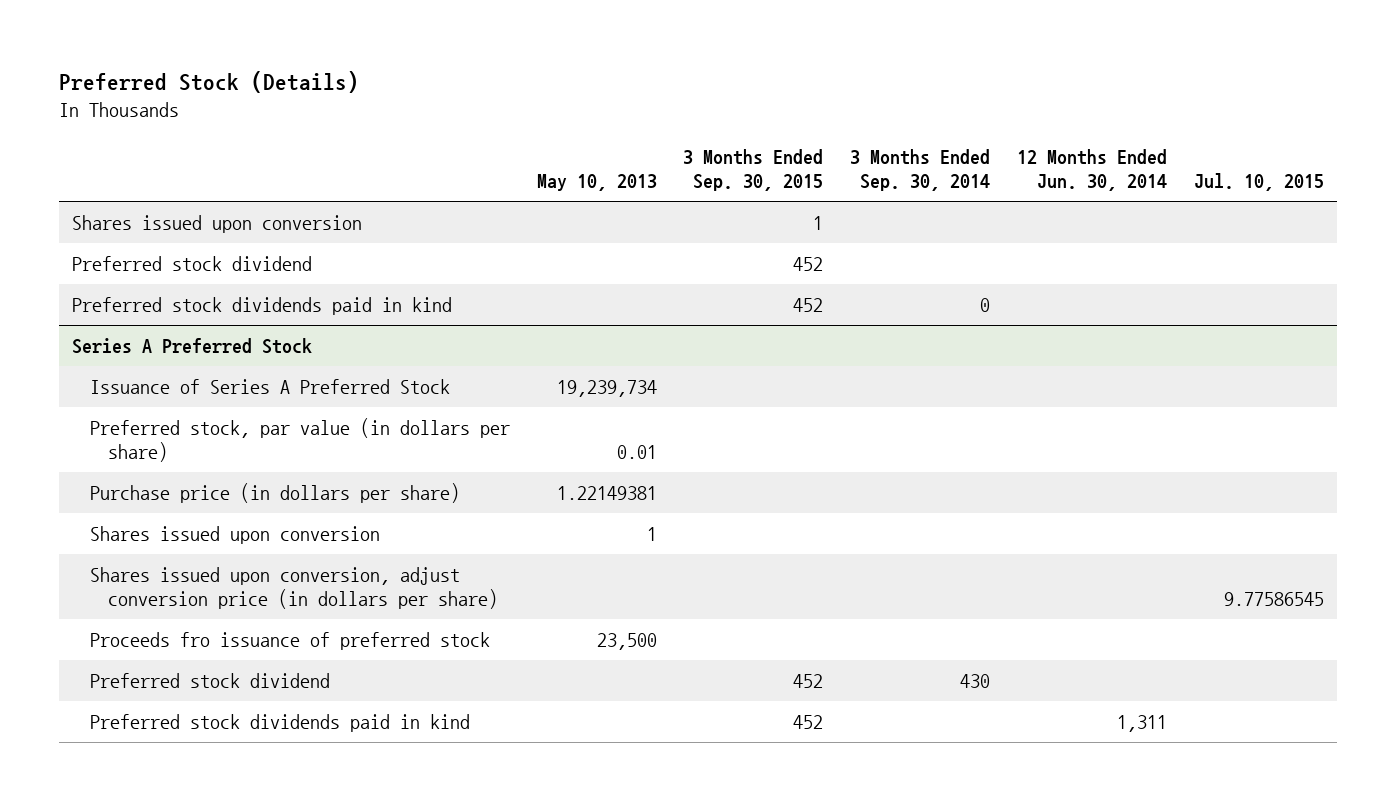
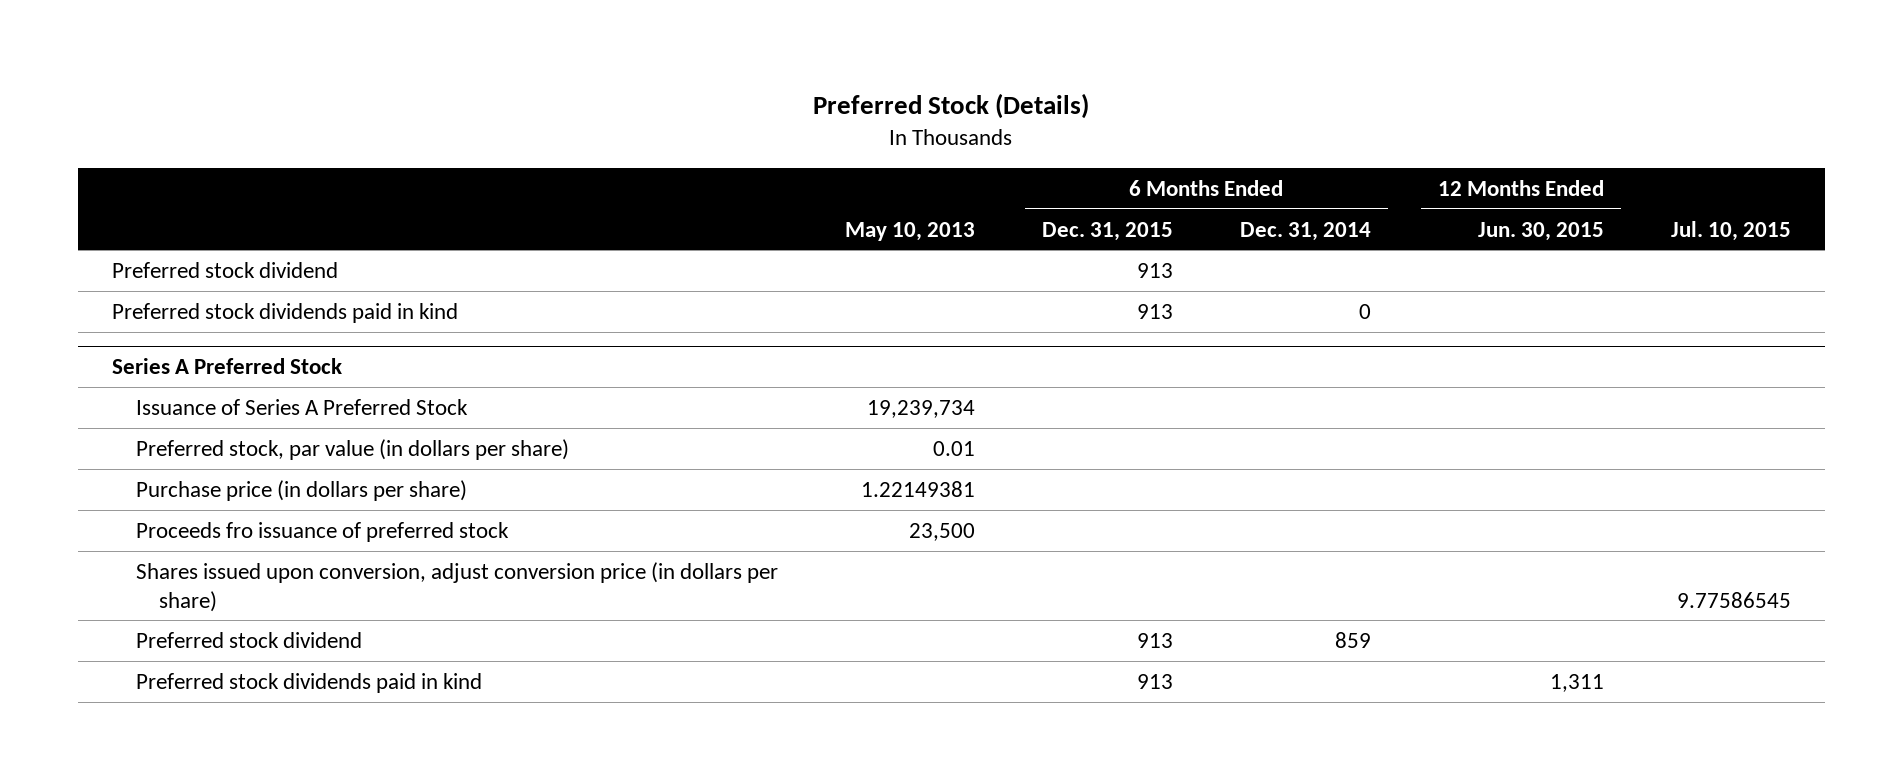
- | May 10, 2013 | 3 Months Ended Sep. 30, 2015 | 3 Months Ended Sep. 30, 2014 | 12 Months Ended Jun. 30, 2014 | Jul. 10, 2015
+ | May 10, 2013 | 6 Months Ended Dec. 31, 2015 | 6 Months Ended Dec. 31, 2014 | 12 Months Ended Jun. 30, 2015 | Jul. 10, 2015
- Shares issued upon conversion | | 1 | | |
@ Series A Preferred Stock
- Shares issued upon conversion | 1 | | | |
moved down: Shares issued upon conversion, adjust conversion price (in dollars per share) | | | | | 9.77586545

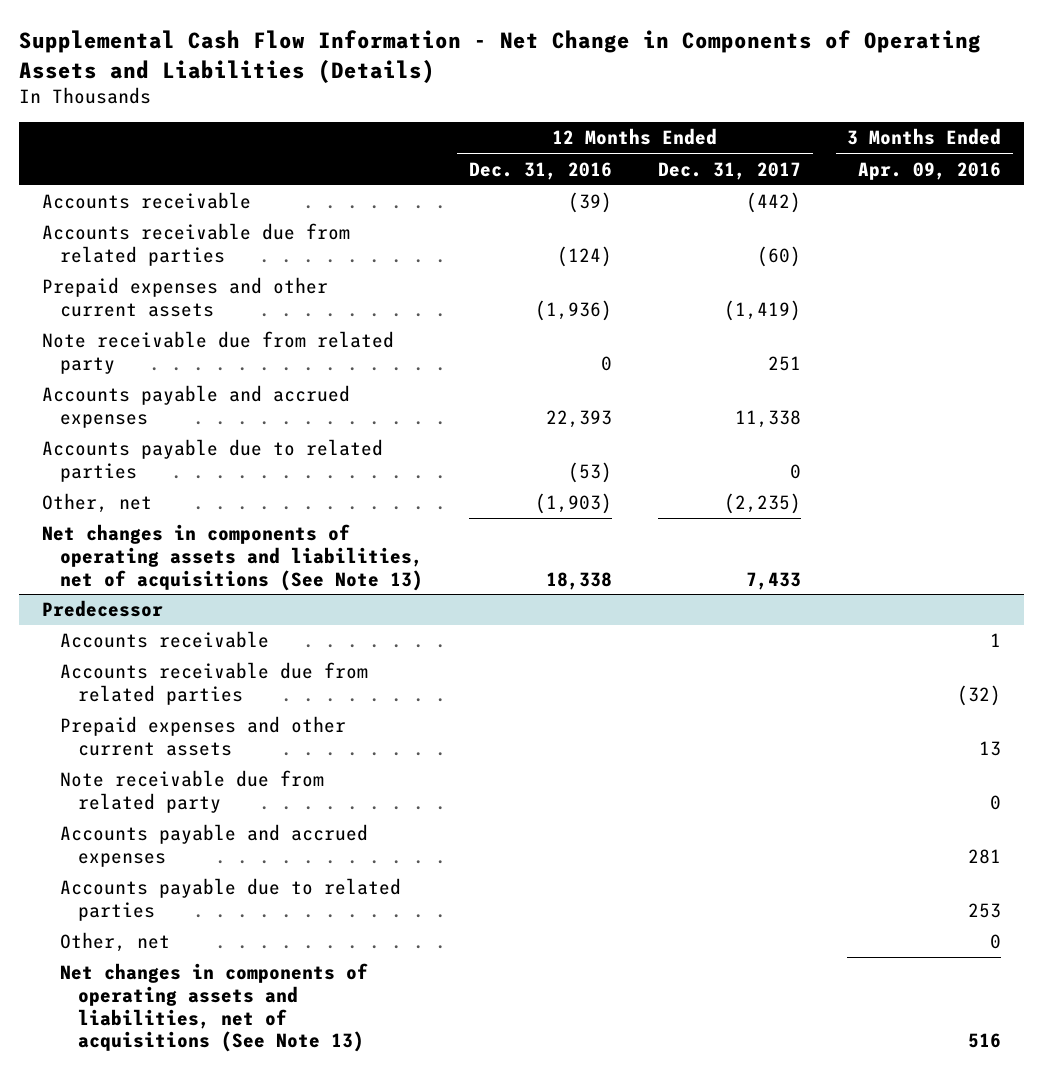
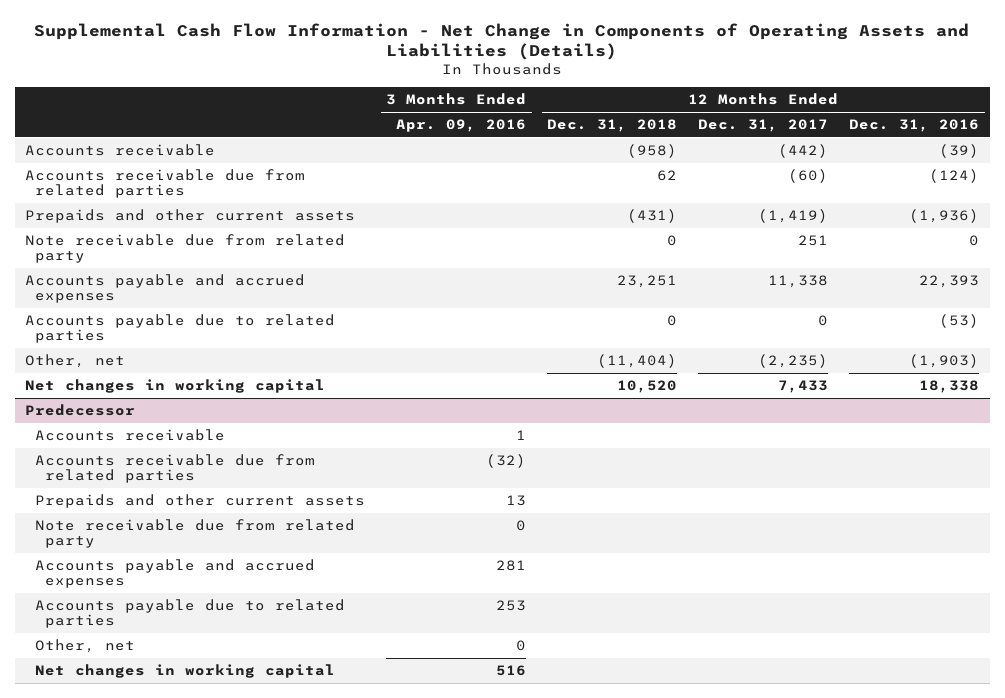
- | 12 Months Ended Dec. 31, 2016 | 12 Months Ended Dec. 31, 2017 | 3 Months Ended Apr. 09, 2016
+ | 3 Months Ended Apr. 09, 2016 | 12 Months Ended Dec. 31, 2018 | 12 Months Ended Dec. 31, 2017 | 12 Months Ended Dec. 31, 2016
- Prepaid expenses and other current assets | (1,936) | (1,419) |
+ Prepaids and other current assets | | (431) | (1,419) | (1,936)
- Net changes in components of operating assets and liabilities, net of acquisitions (See Note 13) | 18,338 | 7,433 |
+ Net changes in working capital | | 10,520 | 7,433 | 18,338
@ Predecessor
- Prepaid expenses and other current assets | | | 13
+ Prepaids and other current assets | 13 | | |
- Net changes in components of operating assets and liabilities, net of acquisitions (See Note 13) | | | 516
+ Net changes in working capital | 516 | | |

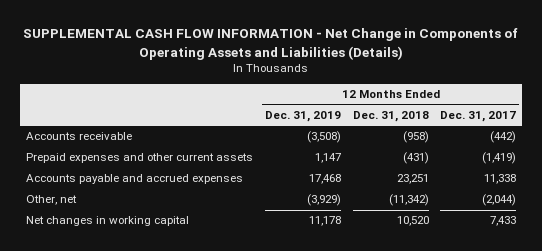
- Supplemental Cash Flow Information - Net Change in Components of Operating Assets and Liabilities (Details)
+ SUPPLEMENTAL CASH FLOW INFORMATION - Net Change in Components of Operating Assets and Liabilities (Details)
- | 3 Months Ended Apr. 09, 2016 | 12 Months Ended Dec. 31, 2018 | 12 Months Ended Dec. 31, 2017 | 12 Months Ended Dec. 31, 2016
+ | 12 Months Ended Dec. 31, 2019 | 12 Months Ended Dec. 31, 2018 | 12 Months Ended Dec. 31, 2017
- Accounts receivable due from related parties | | 62 | (60) | (124)
- Prepaids and other current assets | | (431) | (1,419) | (1,936)
- Note receivable due from related party | | 0 | 251 | 0
+ Prepaid expenses and other current assets | 1,147 | (431) | (1,419)
- Accounts payable due to related parties | | 0 | 0 | (53)
- Other, net | | (11,404) | (2,235) | (1,903)
+ Other, net | (3,929) | (11,342) | (2,044)
- Predecessor
- Accounts receivable | 1 | | |
- Accounts receivable due from related parties | (32) | | |
- Prepaids and other current assets | 13 | | |
- Note receivable due from related party | 0 | | |
- Accounts payable and accrued expenses | 281 | | |
- Accounts payable due to related parties | 253 | | |
- Other, net | 0 | | |
- Net changes in working capital | 516 | | |

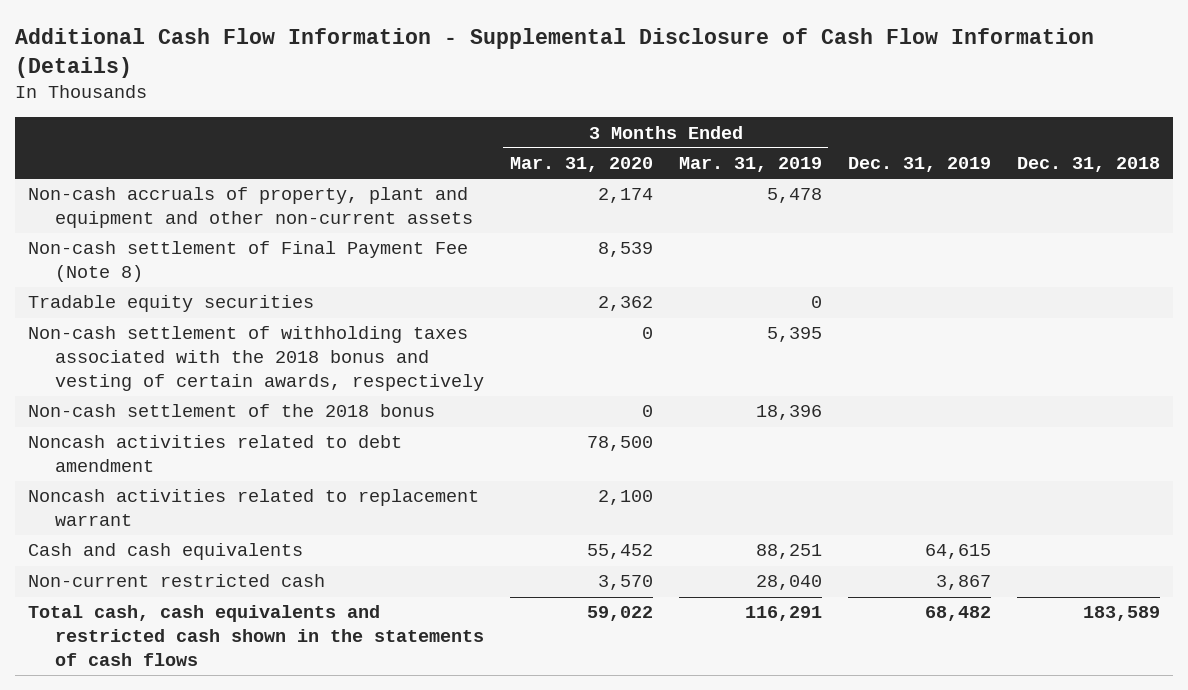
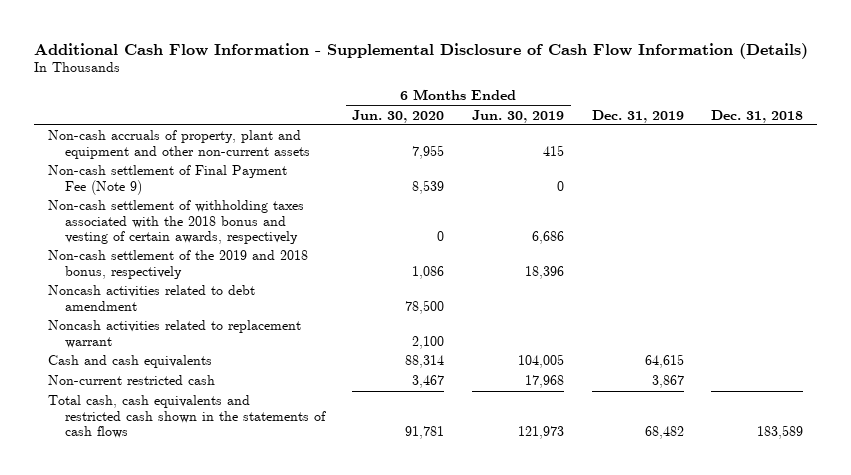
- | 3 Months Ended Mar. 31, 2020 | 3 Months Ended Mar. 31, 2019 | Dec. 31, 2019 | Dec. 31, 2018
+ | 6 Months Ended Jun. 30, 2020 | 6 Months Ended Jun. 30, 2019 | Dec. 31, 2019 | Dec. 31, 2018
- Non-cash settlement of Final Payment Fee (Note 8) | 8,539 | | |
- Tradable equity securities | 2,362 | 0 | |
+ Non-cash settlement of Final Payment Fee (Note 9) | 8,539 | 0 | |
- Non-cash settlement of the 2018 bonus | 0 | 18,396 | |
+ Non-cash settlement of the 2019 and 2018 bonus, respectively | 1,086 | 18,396 | |

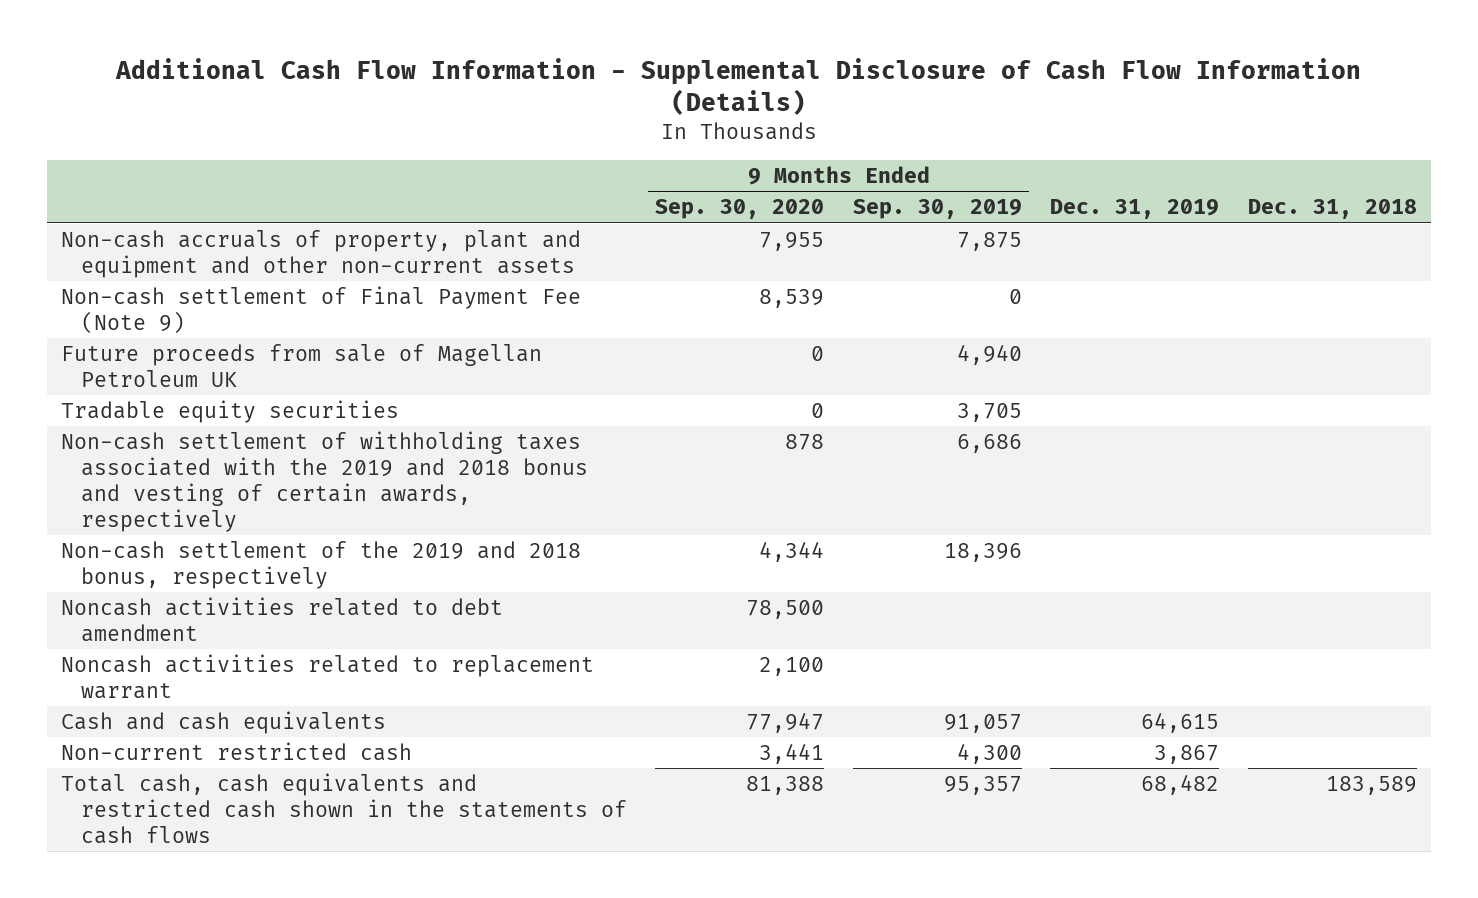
- | 6 Months Ended Jun. 30, 2020 | 6 Months Ended Jun. 30, 2019 | Dec. 31, 2019 | Dec. 31, 2018
+ | 9 Months Ended Sep. 30, 2020 | 9 Months Ended Sep. 30, 2019 | Dec. 31, 2019 | Dec. 31, 2018
- Non-cash settlement of withholding taxes associated with the 2018 bonus and vesting of certain awards, respectively | 0 | 6,686 | |
+ Future proceeds from sale of Magellan Petroleum UK | 0 | 4,940 | |
+ Tradable equity securities | 0 | 3,705 | |
+ Non-cash settlement of withholding taxes associated with the 2019 and 2018 bonus and vesting of certain awards, respectively | 878 | 6,686 | |

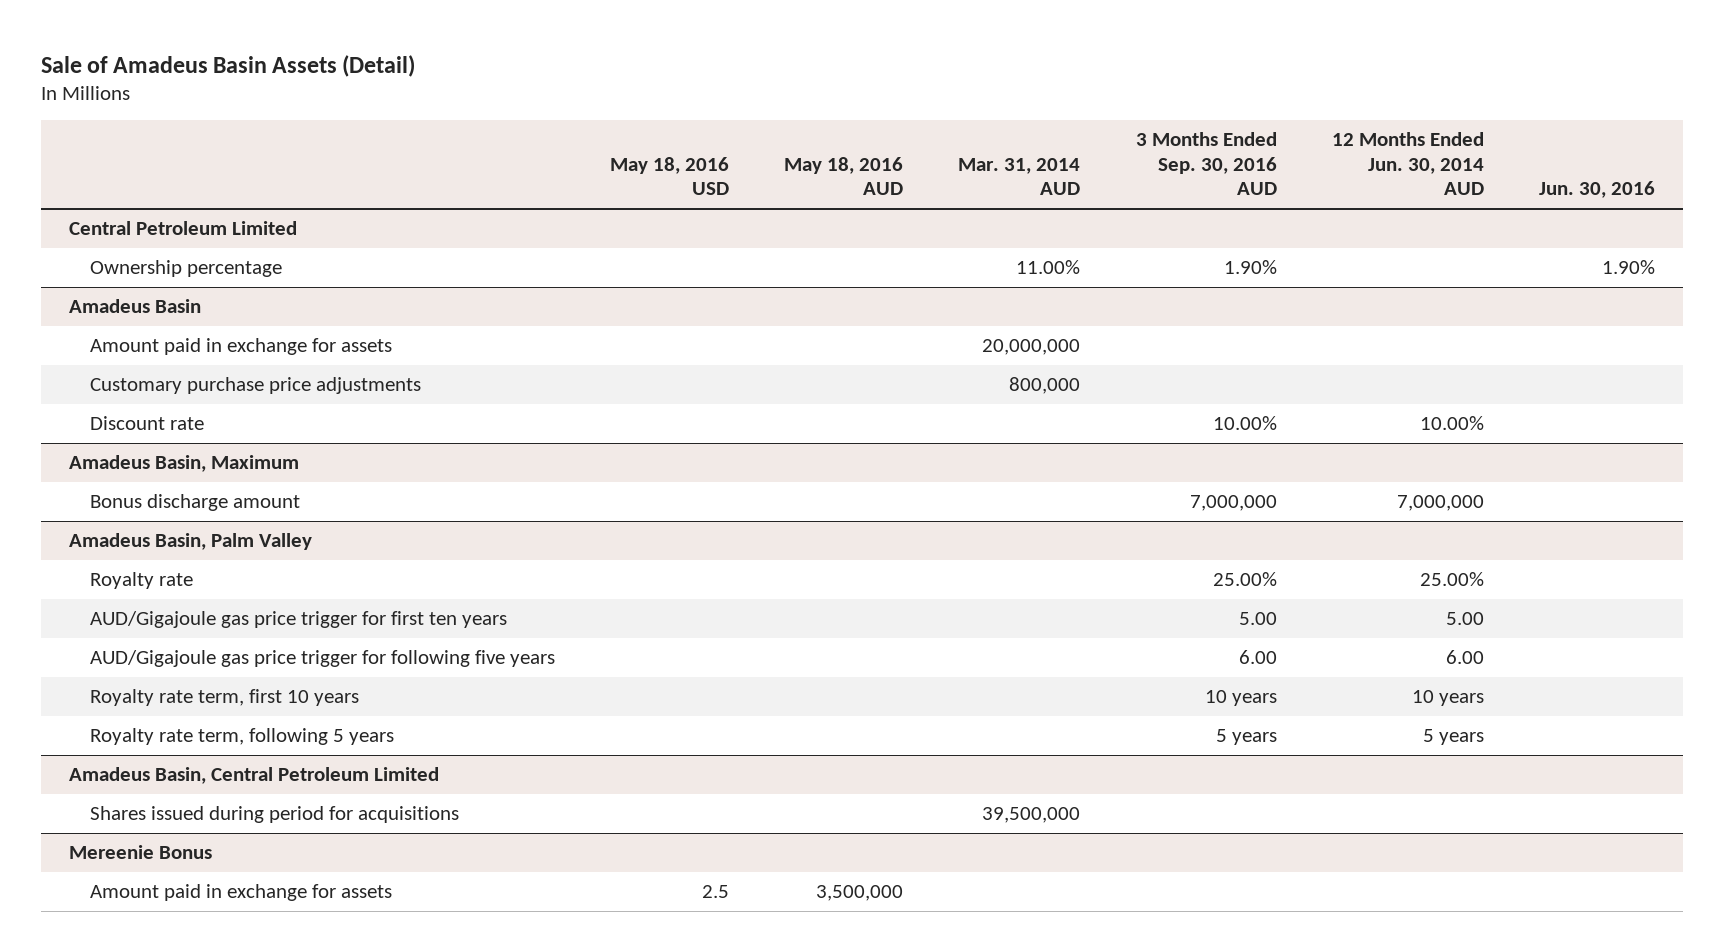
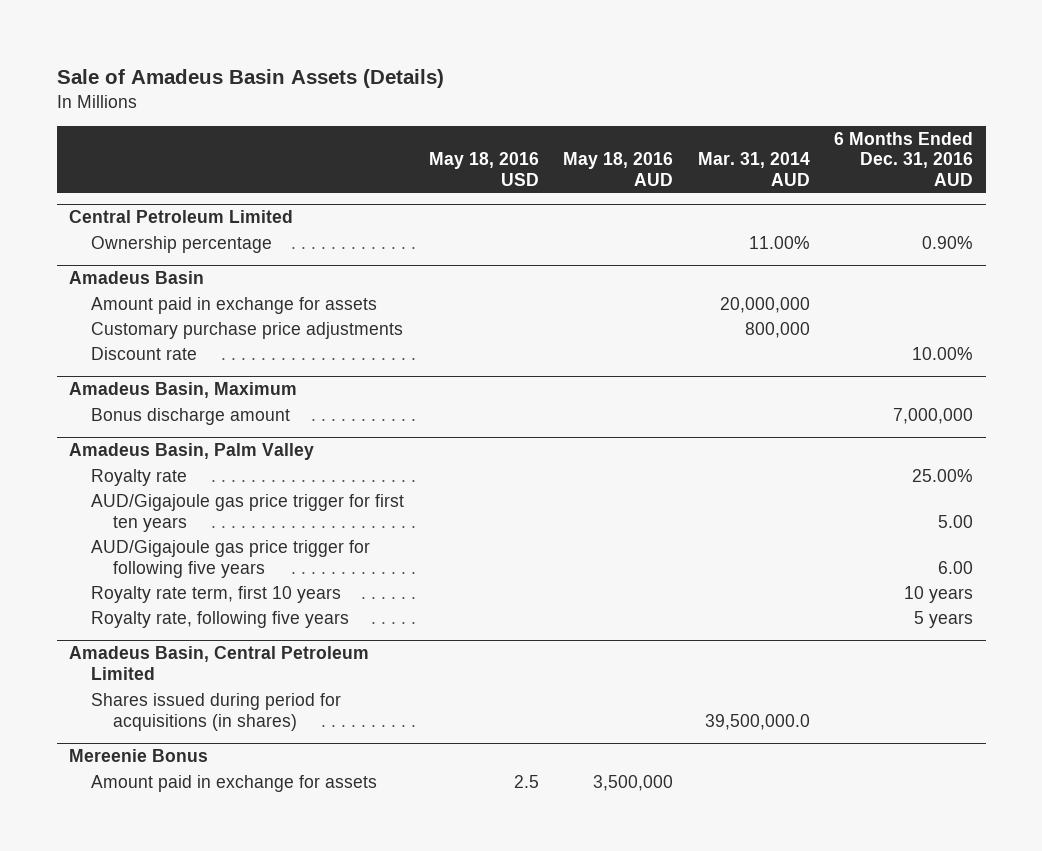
- Sale of Amadeus Basin Assets (Detail)
+ Sale of Amadeus Basin Assets (Details)
- | May 18, 2016 USD | May 18, 2016 AUD | Mar. 31, 2014 AUD | 3 Months Ended Sep. 30, 2016 AUD | 12 Months Ended Jun. 30, 2014 AUD | Jun. 30, 2016
+ | May 18, 2016 USD | May 18, 2016 AUD | Mar. 31, 2014 AUD | 6 Months Ended Dec. 31, 2016 AUD
@ Amadeus Basin, Palm Valley
- Royalty rate term, following 5 years | | | | 5 years | 5 years |
+ Royalty rate, following five years | | | | 5 years
@ Amadeus Basin, Central Petroleum Limited
- Shares issued during period for acquisitions | | | 39,500,000 | | |
+ Shares issued during period for acquisitions (in shares) | | | 39,500,000.0 |

